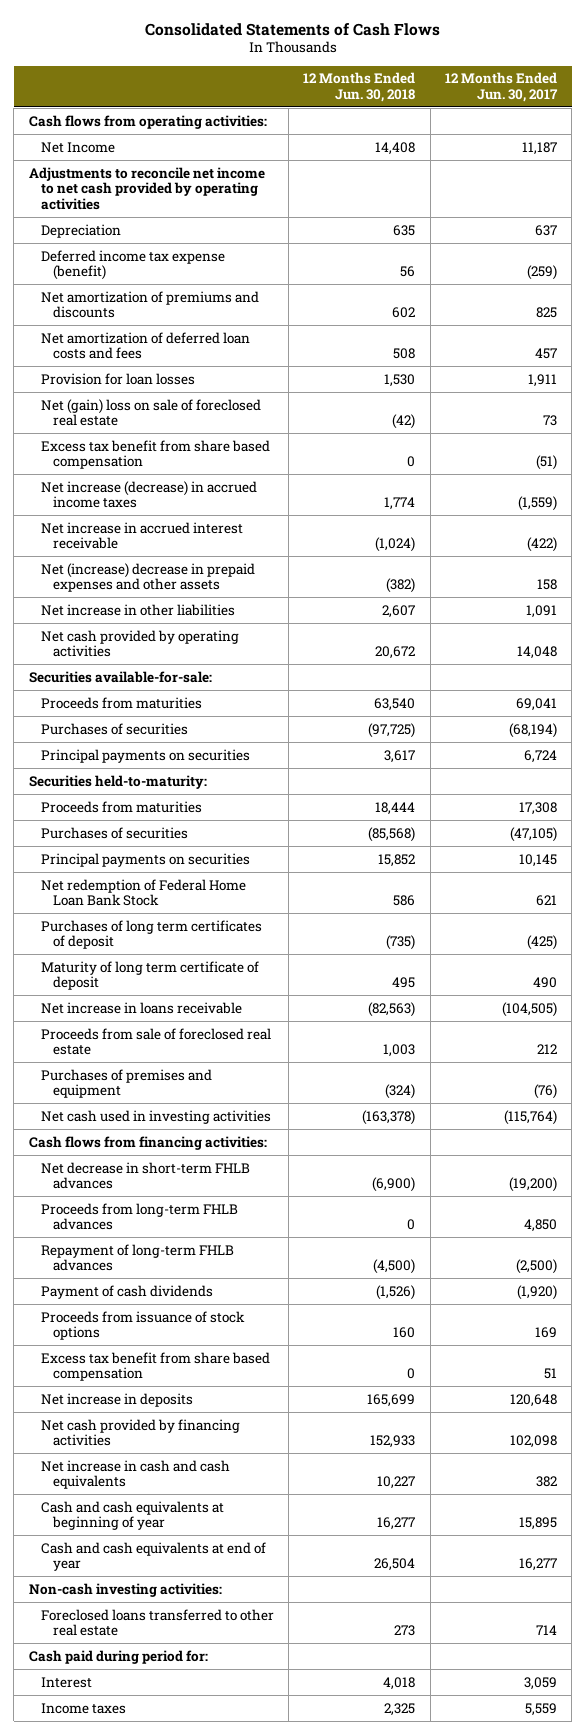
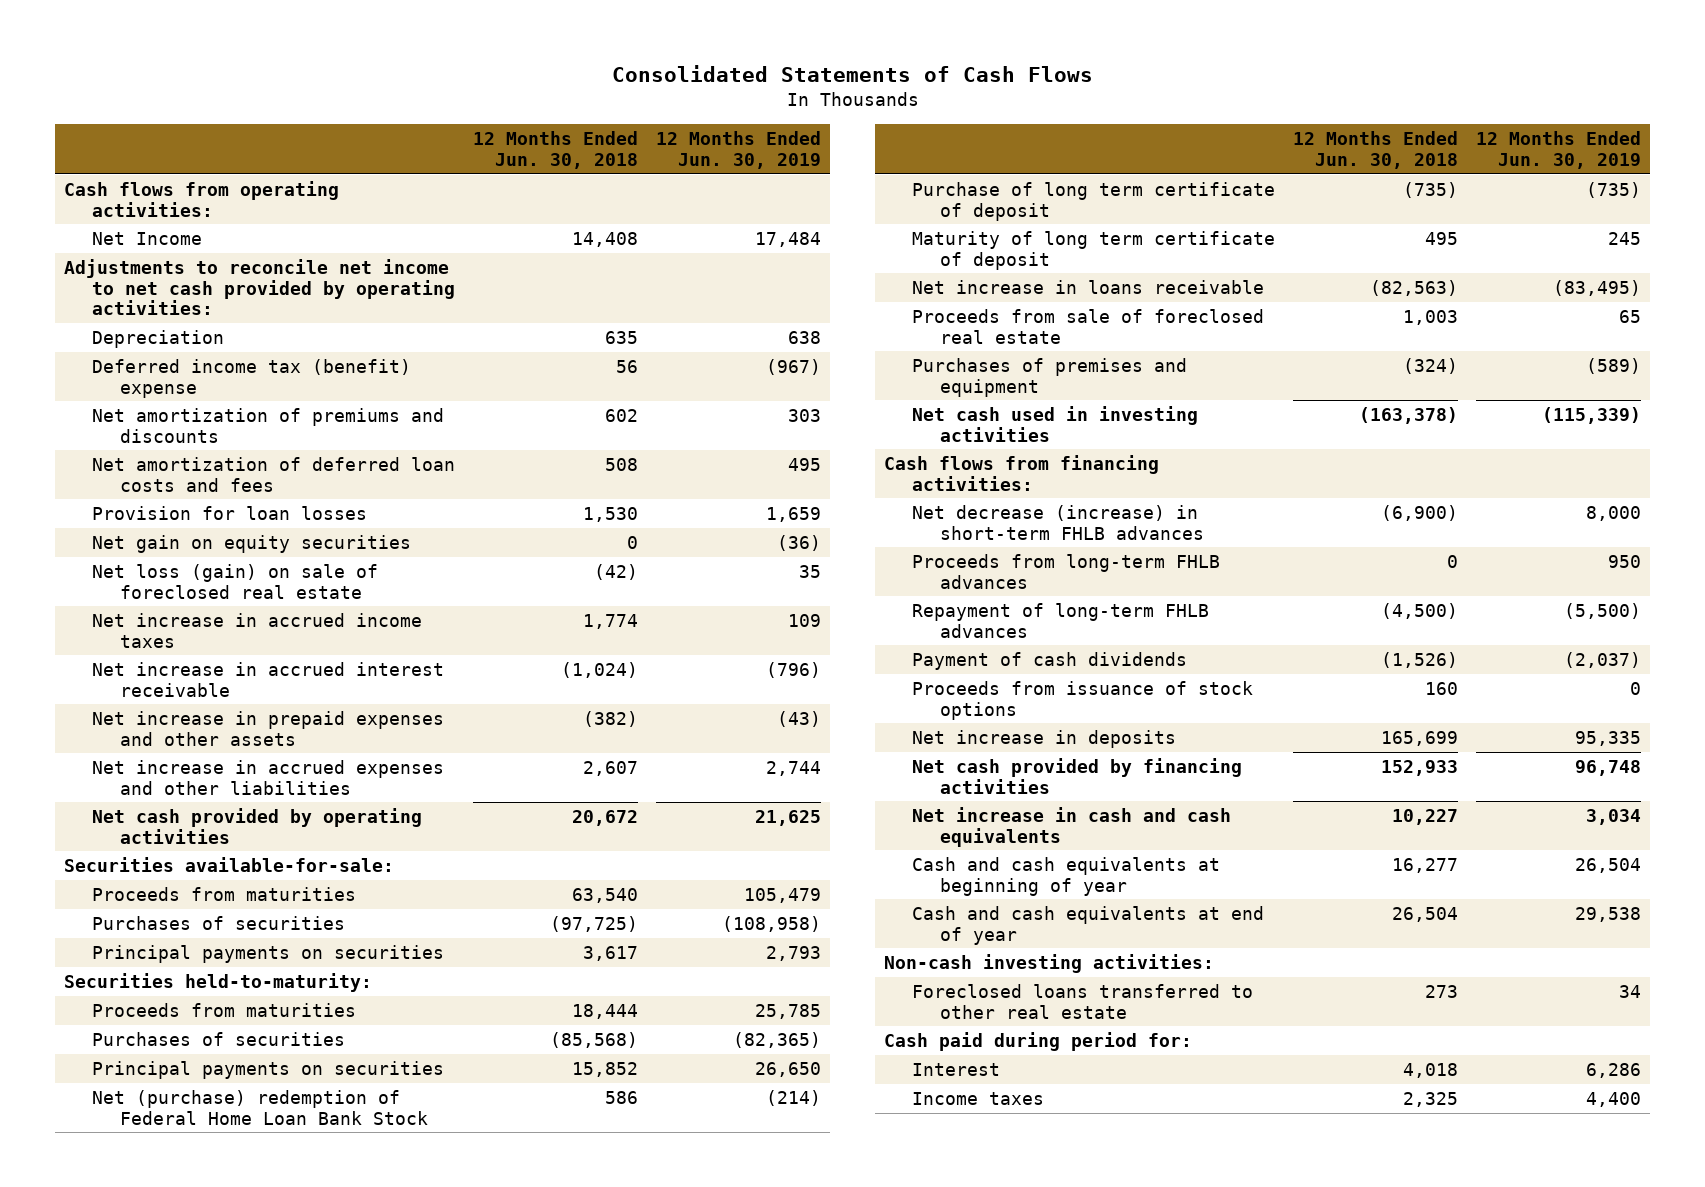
- | 12 Months Ended Jun. 30, 2018 | 12 Months Ended Jun. 30, 2017
+ | 12 Months Ended Jun. 30, 2018 | 12 Months Ended Jun. 30, 2019
- Adjustments to reconcile net income to net cash provided by operating activities
+ Adjustments to reconcile net income to net cash provided by operating activities:
- Deferred income tax expense (benefit) | 56 | (259)
+ Deferred income tax (benefit) expense | 56 | (967)
- Net (gain) loss on sale of foreclosed real estate | (42) | 73
- Excess tax benefit from share based compensation | 0 | (51)
- Net increase (decrease) in accrued income taxes | 1,774 | (1,559)
+ Net gain on equity securities | 0 | (36)
+ Net loss (gain) on sale of foreclosed real estate | (42) | 35
+ Net increase in accrued income taxes | 1,774 | 109
- Net (increase) decrease in prepaid expenses and other assets | (382) | 158
- Net increase in other liabilities | 2,607 | 1,091
+ Net increase in prepaid expenses and other assets | (382) | (43)
+ Net increase in accrued expenses and other liabilities | 2,607 | 2,744
- Net redemption of Federal Home Loan Bank Stock | 586 | 621
- Purchases of long term certificates of deposit | (735) | (425)
+ Net (purchase) redemption of Federal Home Loan Bank Stock | 586 | (214)
+ Purchase of long term certificate of deposit | (735) | (735)
- Net decrease in short-term FHLB advances | (6,900) | (19,200)
+ Net decrease (increase) in short-term FHLB advances | (6,900) | 8,000
- Excess tax benefit from share based compensation | 0 | 51

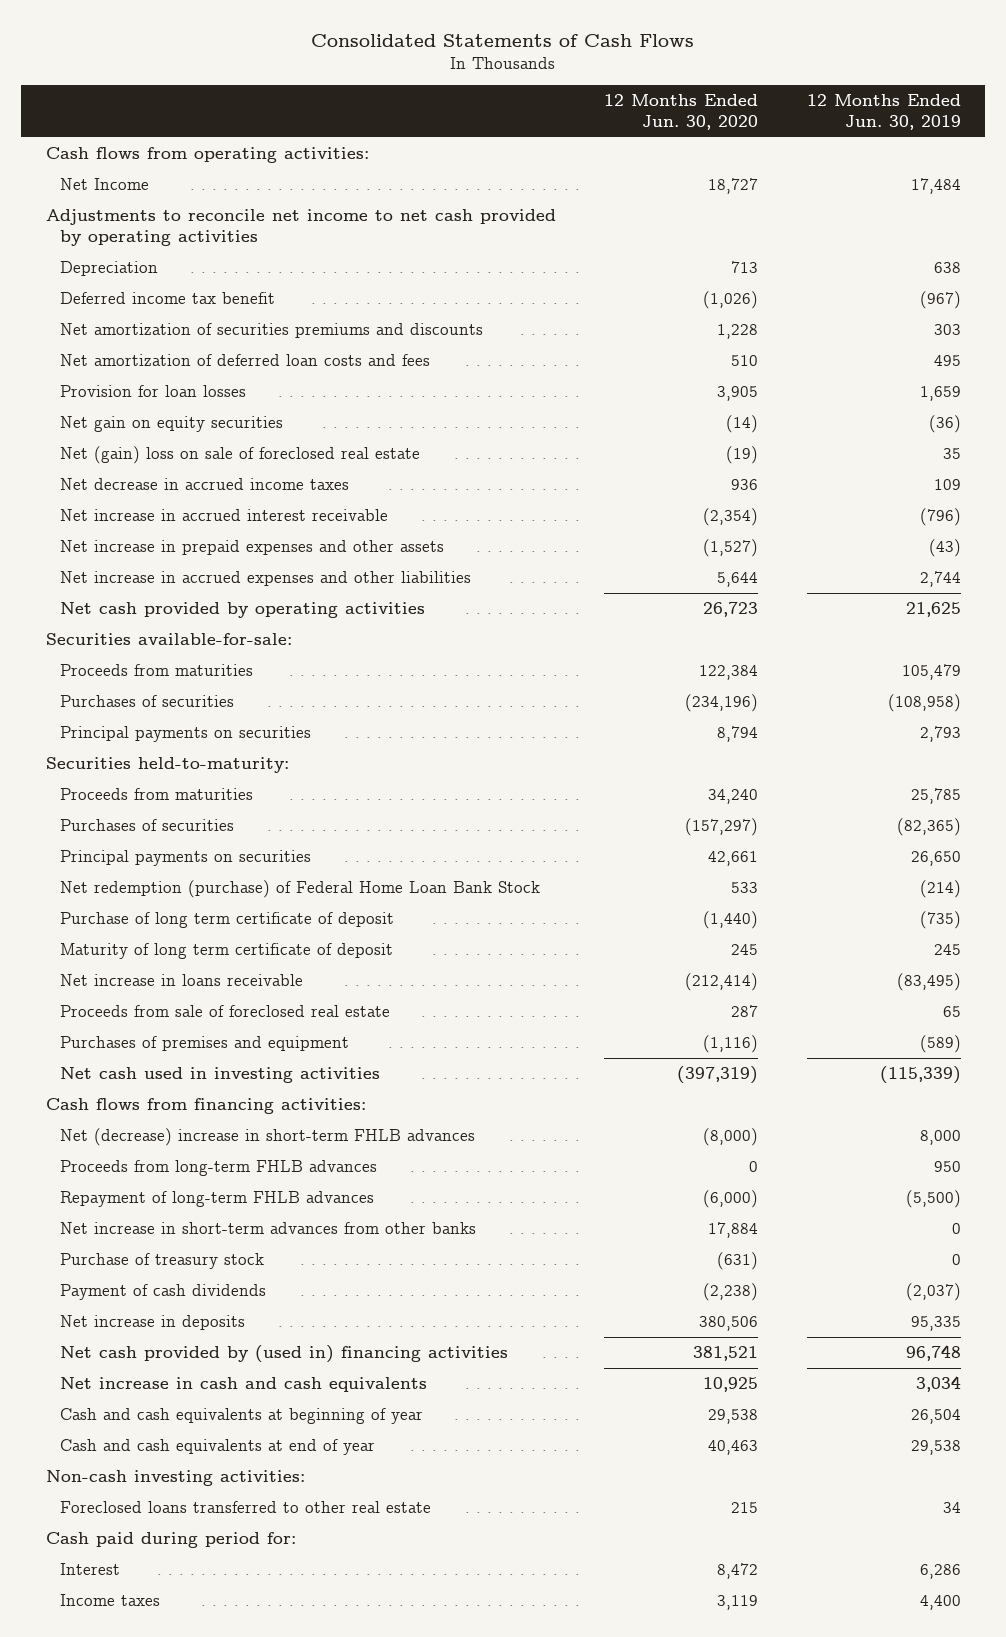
- | 12 Months Ended Jun. 30, 2018 | 12 Months Ended Jun. 30, 2019
+ | 12 Months Ended Jun. 30, 2020 | 12 Months Ended Jun. 30, 2019
- Adjustments to reconcile net income to net cash provided by operating activities:
+ Adjustments to reconcile net income to net cash provided by operating activities
- Deferred income tax (benefit) expense | 56 | (967)
- Net amortization of premiums and discounts | 602 | 303
+ Deferred income tax benefit | (1,026) | (967)
+ Net amortization of securities premiums and discounts | 1,228 | 303
- Net loss (gain) on sale of foreclosed real estate | (42) | 35
- Net increase in accrued income taxes | 1,774 | 109
+ Net (gain) loss on sale of foreclosed real estate | (19) | 35
+ Net decrease in accrued income taxes | 936 | 109
- Net (purchase) redemption of Federal Home Loan Bank Stock | 586 | (214)
+ Net redemption (purchase) of Federal Home Loan Bank Stock | 533 | (214)
- Net decrease (increase) in short-term FHLB advances | (6,900) | 8,000
+ Net (decrease) increase in short-term FHLB advances | (8,000) | 8,000
+ Net increase in short-term advances from other banks | 17,884 | 0
+ Purchase of treasury stock | (631) | 0
- Proceeds from issuance of stock options | 160 | 0
- Net cash provided by financing activities | 152,933 | 96,748
+ Net cash provided by (used in) financing activities | 381,521 | 96,748

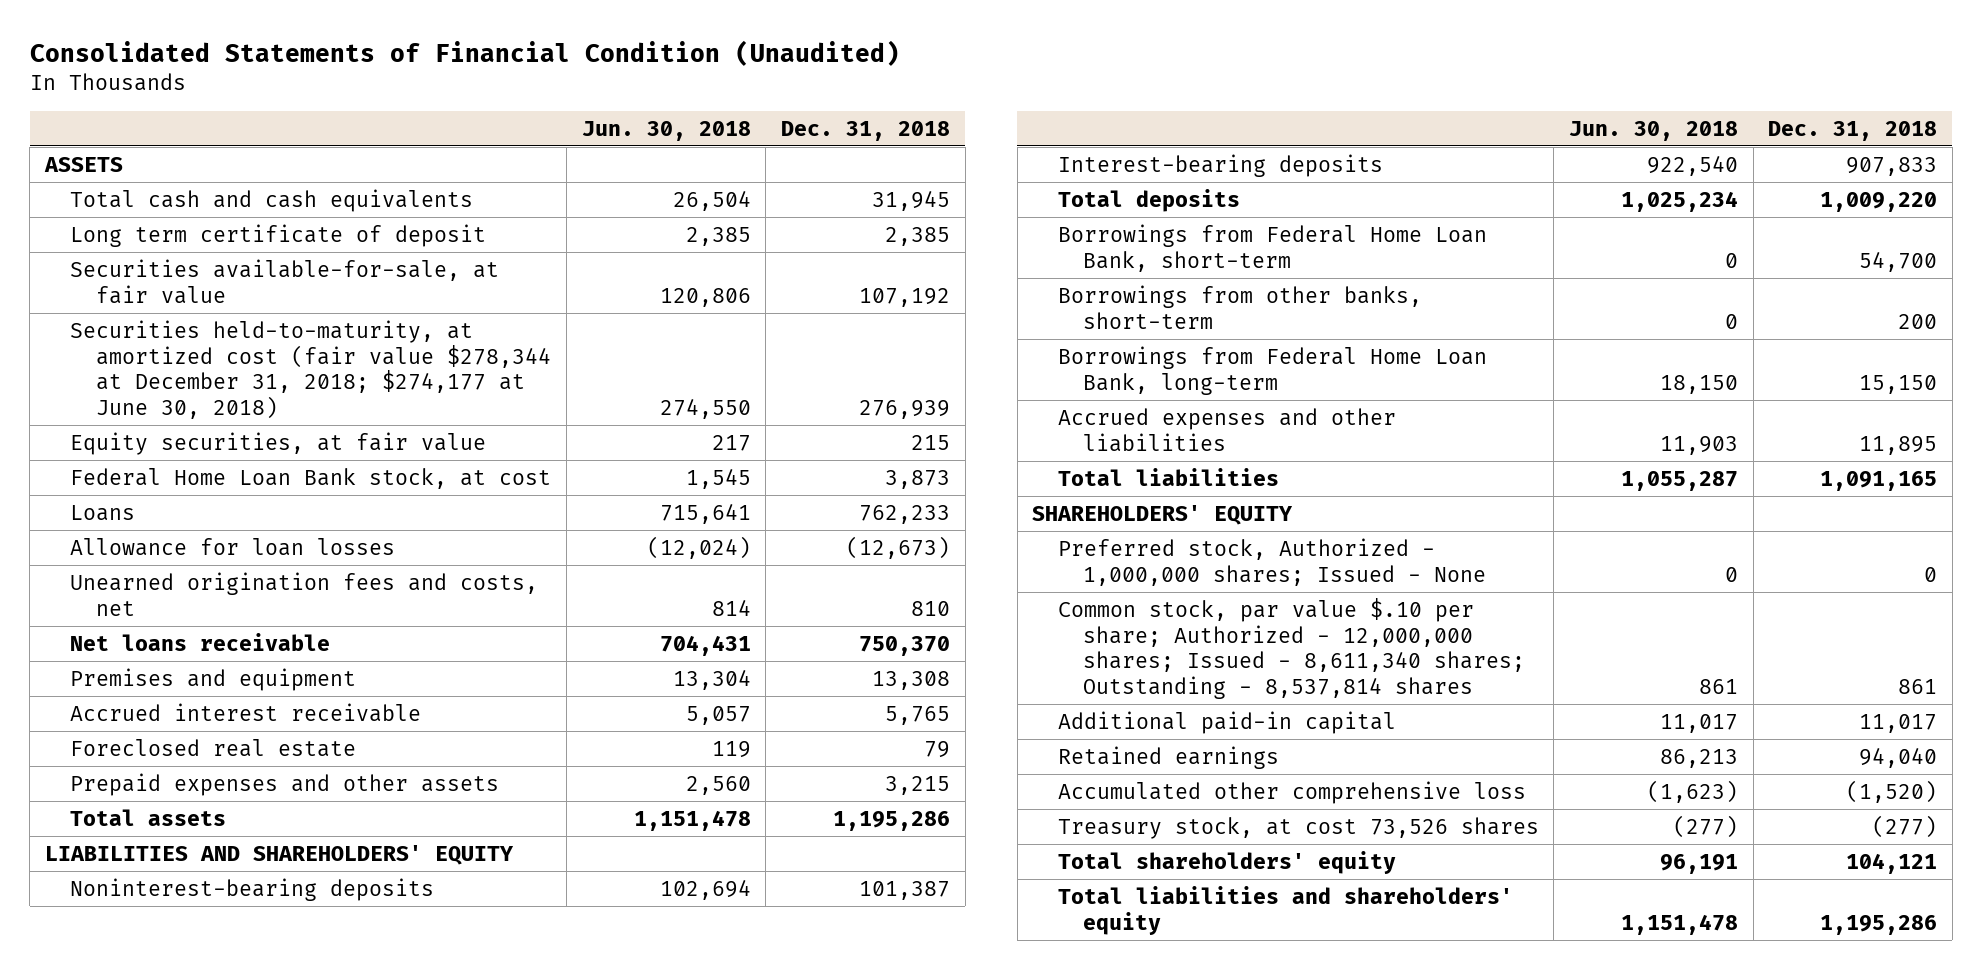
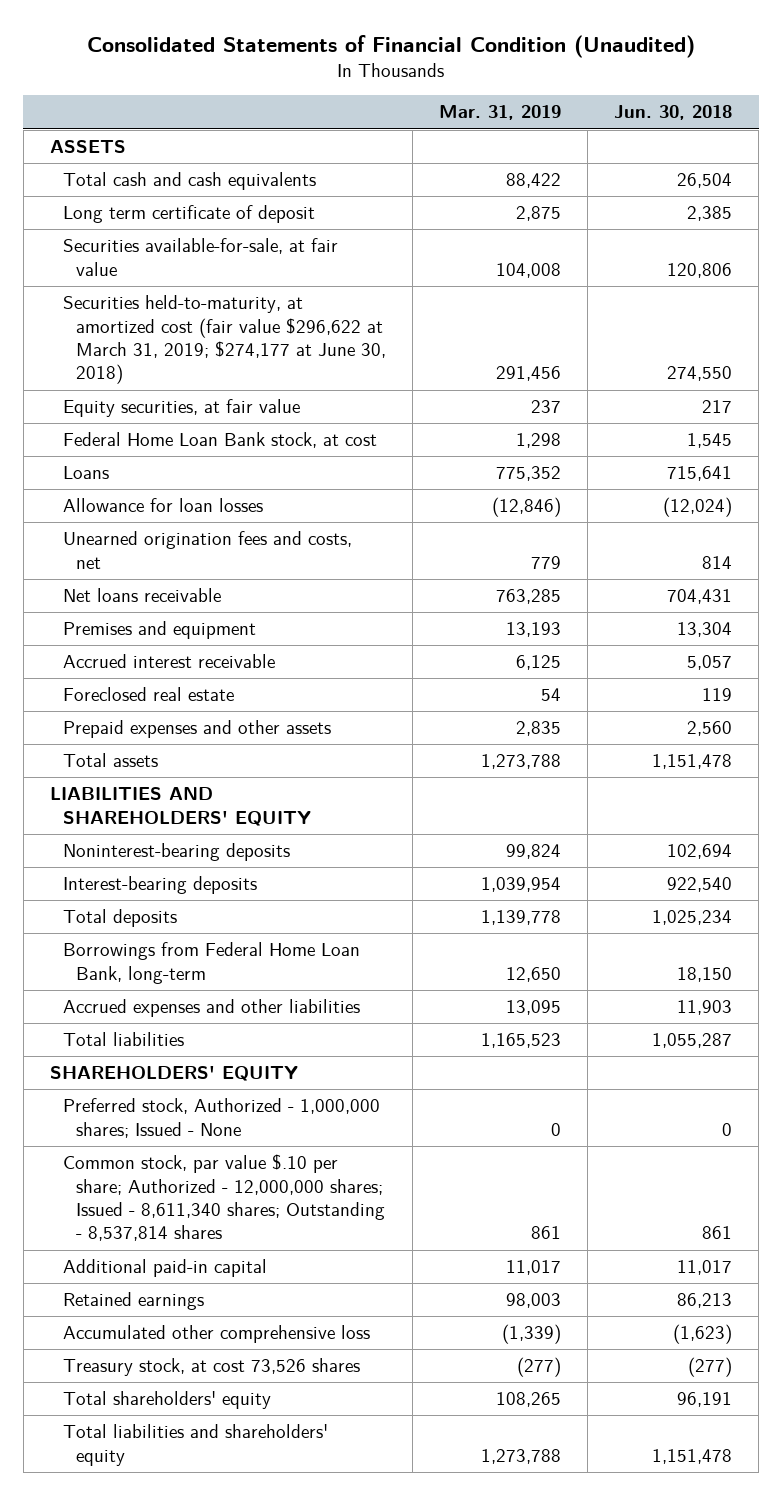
- | Jun. 30, 2018 | Dec. 31, 2018
+ | Mar. 31, 2019 | Jun. 30, 2018
- Securities held-to-maturity, at amortized cost (fair value $278,344 at December 31, 2018; $274,177 at June 30, 2018) | 274,550 | 276,939
+ Securities held-to-maturity, at amortized cost (fair value $296,622 at March 31, 2019; $274,177 at June 30, 2018) | 291,456 | 274,550
- Borrowings from Federal Home Loan Bank, short-term | 0 | 54,700
- Borrowings from other banks, short-term | 0 | 200

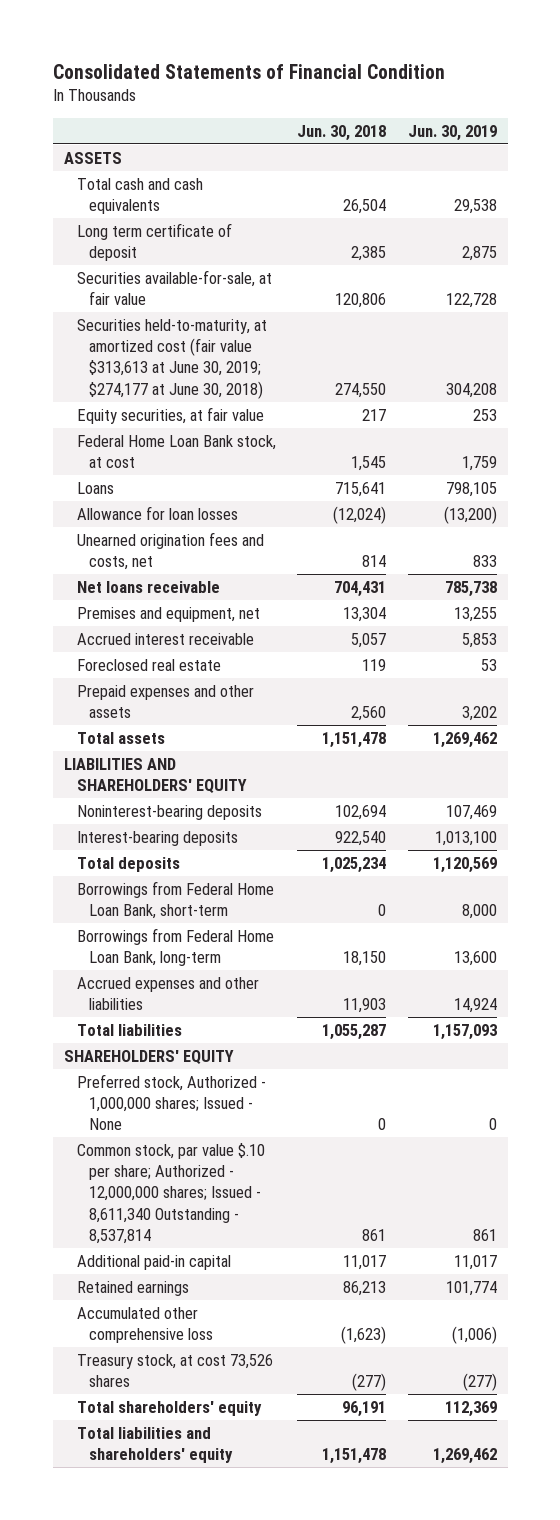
- Consolidated Statements of Financial Condition (Unaudited)
+ Consolidated Statements of Financial Condition
- | Mar. 31, 2019 | Jun. 30, 2018
+ | Jun. 30, 2018 | Jun. 30, 2019
- Securities held-to-maturity, at amortized cost (fair value $296,622 at March 31, 2019; $274,177 at June 30, 2018) | 291,456 | 274,550
+ Securities held-to-maturity, at amortized cost (fair value $313,613 at June 30, 2019; $274,177 at June 30, 2018) | 274,550 | 304,208
- Premises and equipment | 13,193 | 13,304
+ Premises and equipment, net | 13,304 | 13,255
+ Borrowings from Federal Home Loan Bank, short-term | 0 | 8,000
- Common stock, par value $.10 per share; Authorized - 12,000,000 shares; Issued - 8,611,340 shares; Outstanding - 8,537,814 shares | 861 | 861
+ Common stock, par value $.10 per share; Authorized - 12,000,000 shares; Issued - 8,611,340 Outstanding - 8,537,814 | 861 | 861

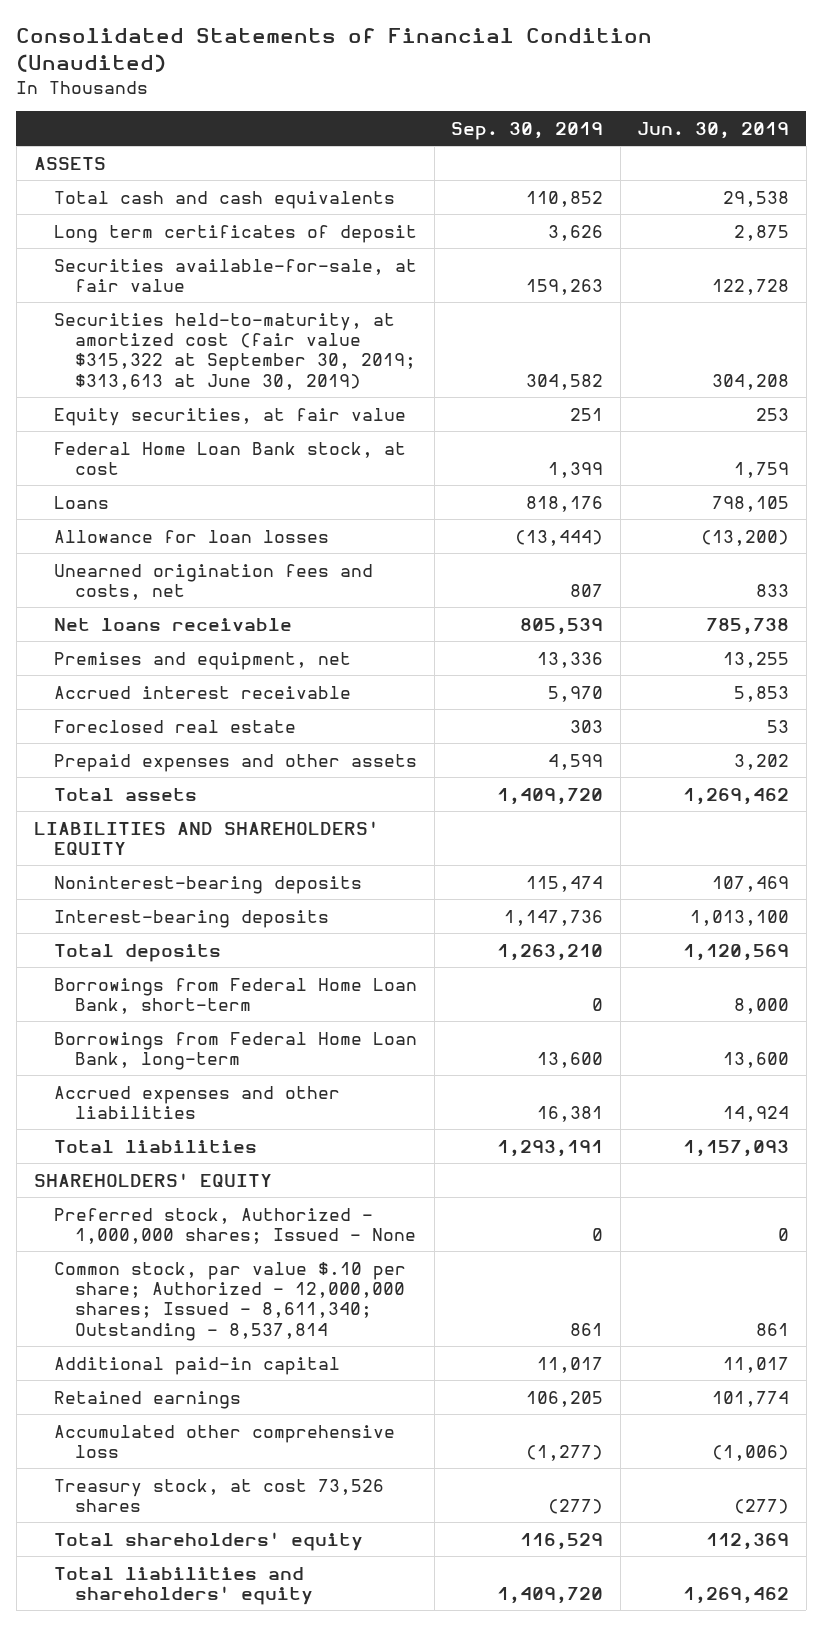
- Consolidated Statements of Financial Condition
+ Consolidated Statements of Financial Condition (Unaudited)
- | Jun. 30, 2018 | Jun. 30, 2019
+ | Sep. 30, 2019 | Jun. 30, 2019
- Long term certificate of deposit | 2,385 | 2,875
+ Long term certificates of deposit | 3,626 | 2,875
- Securities held-to-maturity, at amortized cost (fair value $313,613 at June 30, 2019; $274,177 at June 30, 2018) | 274,550 | 304,208
+ Securities held-to-maturity, at amortized cost (fair value $315,322 at September 30, 2019; $313,613 at June 30, 2019) | 304,582 | 304,208
- Common stock, par value $.10 per share; Authorized - 12,000,000 shares; Issued - 8,611,340 Outstanding - 8,537,814 | 861 | 861
+ Common stock, par value $.10 per share; Authorized - 12,000,000 shares; Issued - 8,611,340; Outstanding - 8,537,814 | 861 | 861

